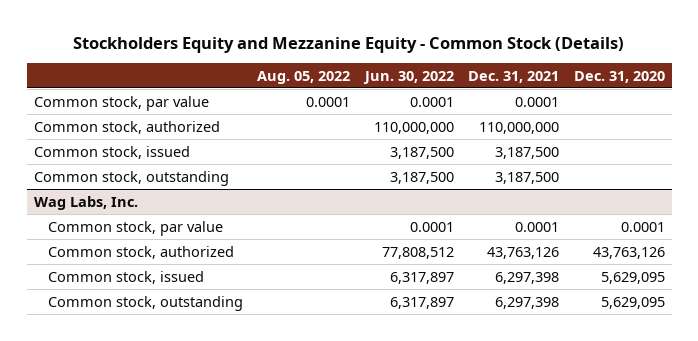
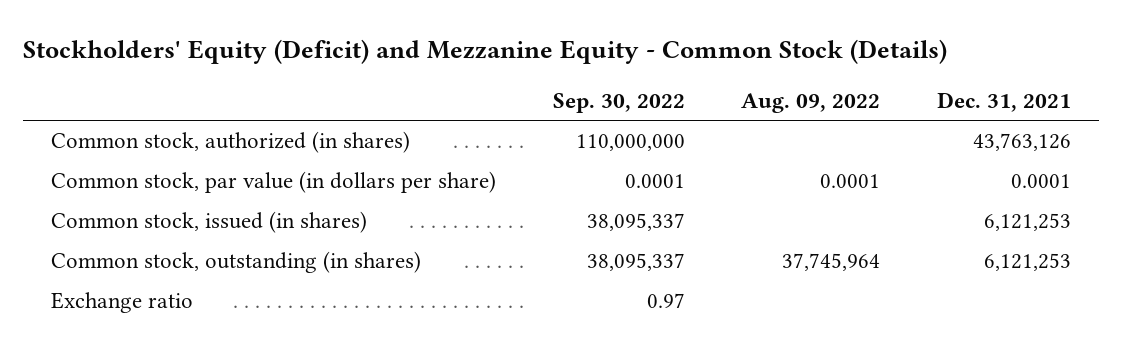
- Stockholders Equity and Mezzanine Equity - Common Stock (Details)
+ Stockholders' Equity (Deficit) and Mezzanine Equity - Common Stock (Details)
- | Aug. 05, 2022 | Jun. 30, 2022 | Dec. 31, 2021 | Dec. 31, 2020
+ | Sep. 30, 2022 | Aug. 09, 2022 | Dec. 31, 2021
- Common stock, par value | 0.0001 | 0.0001 | 0.0001 |
- Common stock, authorized | | 110,000,000 | 110,000,000 |
- Common stock, issued | | 3,187,500 | 3,187,500 |
- Common stock, outstanding | | 3,187,500 | 3,187,500 |
- Wag Labs, Inc.
- Common stock, par value | | 0.0001 | 0.0001 | 0.0001
- Common stock, authorized | | 77,808,512 | 43,763,126 | 43,763,126
- Common stock, issued | | 6,317,897 | 6,297,398 | 5,629,095
- Common stock, outstanding | | 6,317,897 | 6,297,398 | 5,629,095
+ Common stock, authorized (in shares) | 110,000,000 | | 43,763,126
+ Common stock, par value (in dollars per share) | 0.0001 | 0.0001 | 0.0001
+ Common stock, issued (in shares) | 38,095,337 | | 6,121,253
+ Common stock, outstanding (in shares) | 38,095,337 | 37,745,964 | 6,121,253
+ Exchange ratio | 0.97 | |

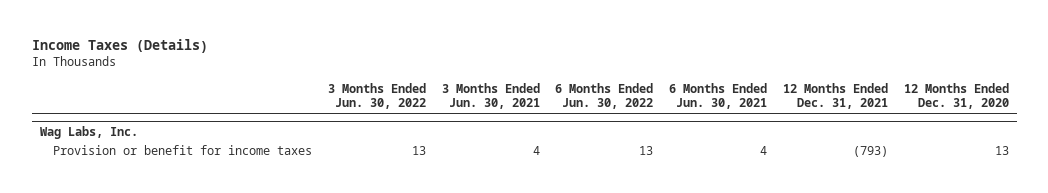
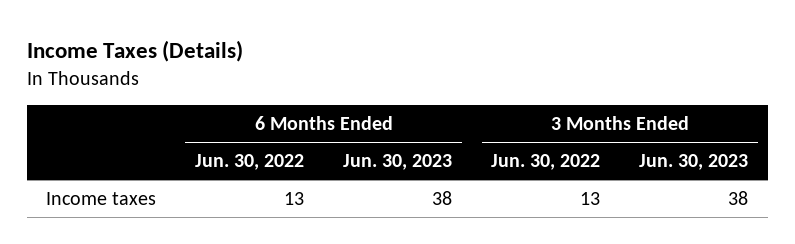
- | 3 Months Ended Jun. 30, 2022 | 3 Months Ended Jun. 30, 2021 | 6 Months Ended Jun. 30, 2022 | 6 Months Ended Jun. 30, 2021 | 12 Months Ended Dec. 31, 2021 | 12 Months Ended Dec. 31, 2020
+ | 6 Months Ended Jun. 30, 2022 | 6 Months Ended Jun. 30, 2023 | 3 Months Ended Jun. 30, 2022 | 3 Months Ended Jun. 30, 2023
- Wag Labs, Inc.
- Provision or benefit for income taxes | 13 | 4 | 13 | 4 | (793) | 13
+ Income taxes | 13 | 38 | 13 | 38

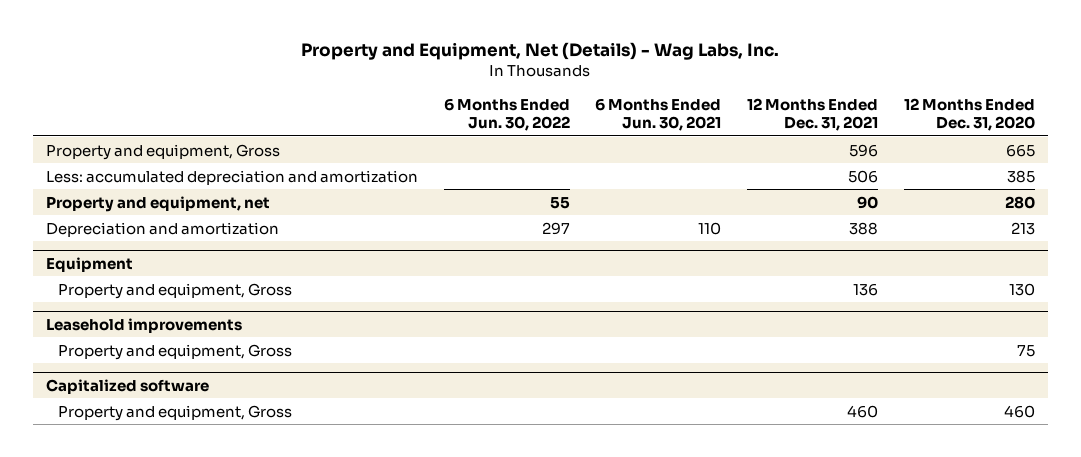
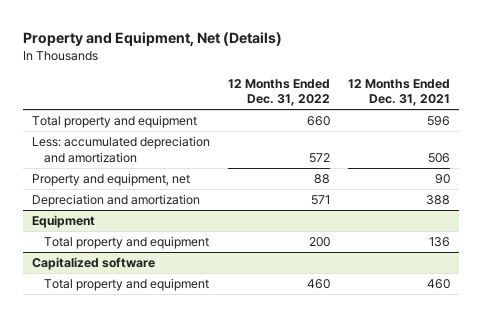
- Property and Equipment, Net (Details) - Wag Labs, Inc.
+ Property and Equipment, Net (Details)
- | 6 Months Ended Jun. 30, 2022 | 6 Months Ended Jun. 30, 2021 | 12 Months Ended Dec. 31, 2021 | 12 Months Ended Dec. 31, 2020
+ | 12 Months Ended Dec. 31, 2022 | 12 Months Ended Dec. 31, 2021
- Property and equipment, Gross | | | 596 | 665
+ Total property and equipment | 660 | 596
@ Equipment
- Property and equipment, Gross | | | 136 | 130
- Leasehold improvements
- Property and equipment, Gross | | | | 75
@ Equipment
+ Total property and equipment | 200 | 136
@ Capitalized software
- Property and equipment, Gross | | | 460 | 460
+ Total property and equipment | 460 | 460

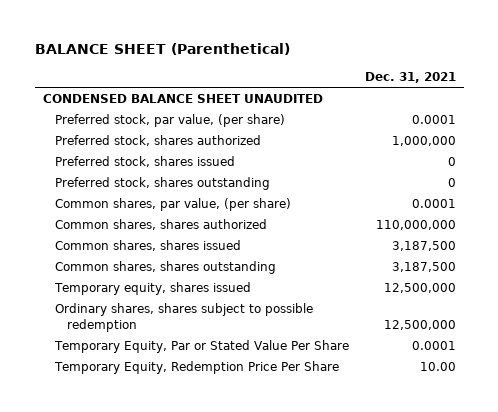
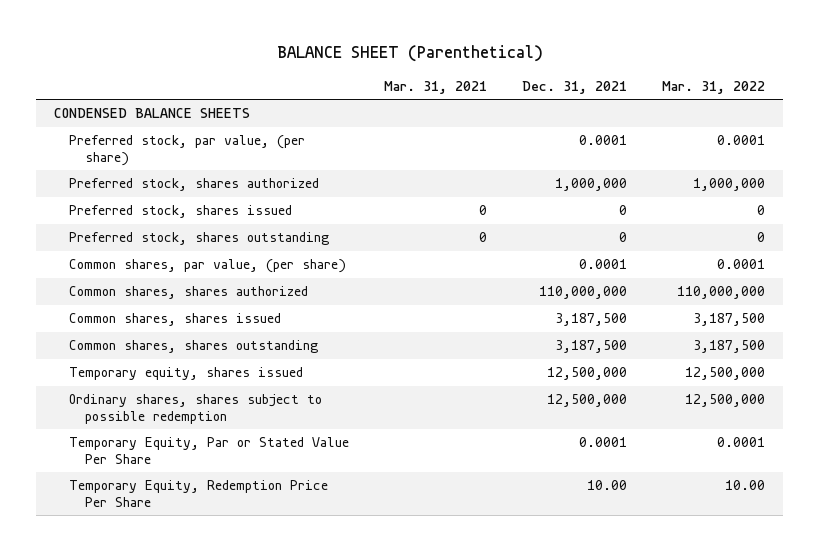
- | Dec. 31, 2021
+ | Mar. 31, 2021 | Dec. 31, 2021 | Mar. 31, 2022
- CONDENSED BALANCE SHEET UNAUDITED
+ CONDENSED BALANCE SHEETS

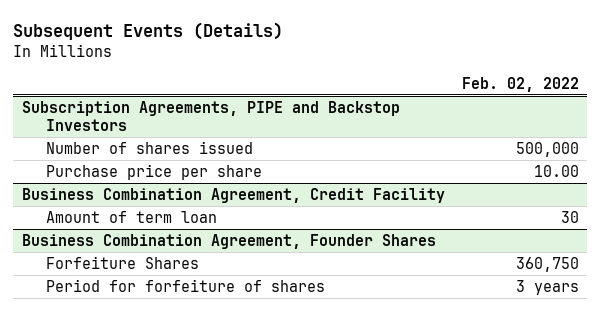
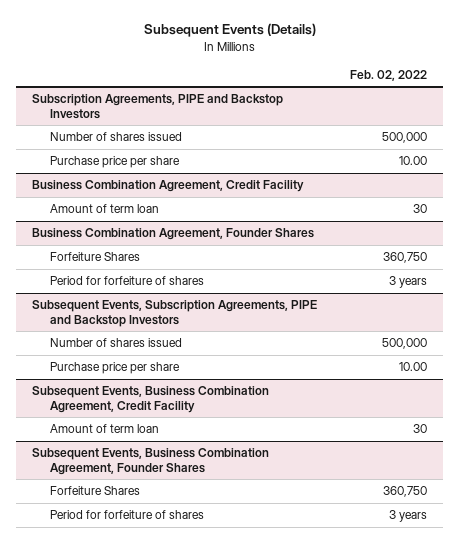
+ Subsequent Events, Subscription Agreements, PIPE and Backstop Investors
+ Number of shares issued | 500,000
+ Purchase price per share | 10.00
+ Subsequent Events, Business Combination Agreement, Credit Facility
+ Amount of term loan | 30
+ Subsequent Events, Business Combination Agreement, Founder Shares
+ Forfeiture Shares | 360,750
+ Period for forfeiture of shares | 3 years

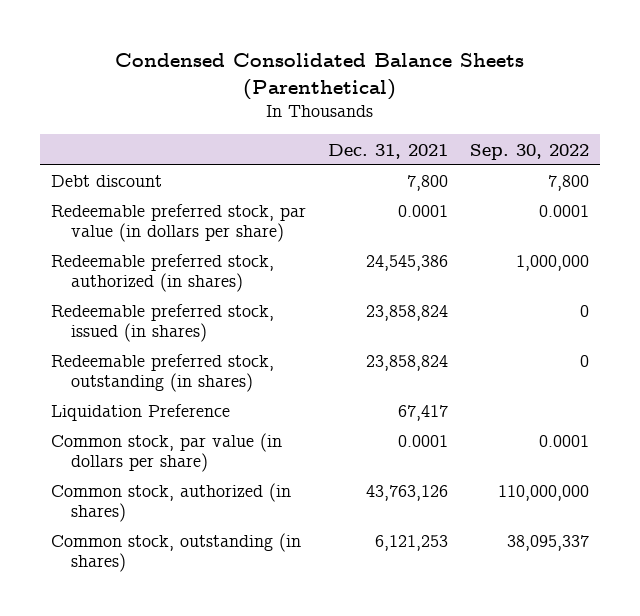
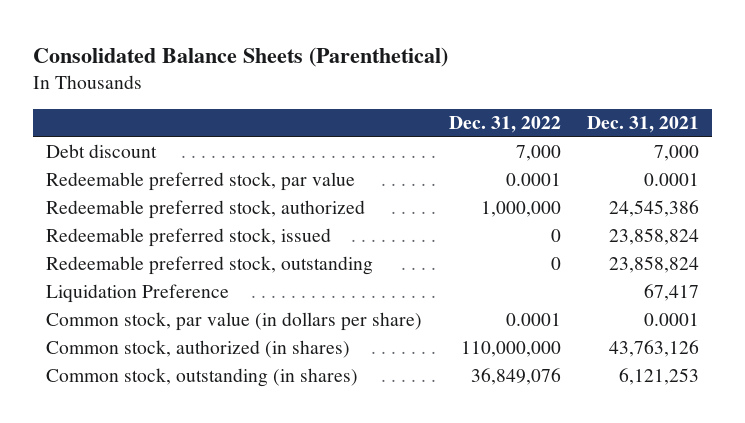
- Condensed Consolidated Balance Sheets (Parenthetical)
+ Consolidated Balance Sheets (Parenthetical)
- | Dec. 31, 2021 | Sep. 30, 2022
+ | Dec. 31, 2022 | Dec. 31, 2021
- Debt discount | 7,800 | 7,800
- Redeemable preferred stock, par value (in dollars per share) | 0.0001 | 0.0001
- Redeemable preferred stock, authorized (in shares) | 24,545,386 | 1,000,000
- Redeemable preferred stock, issued (in shares) | 23,858,824 | 0
- Redeemable preferred stock, outstanding (in shares) | 23,858,824 | 0
+ Debt discount | 7,000 | 7,000
+ Redeemable preferred stock, par value | 0.0001 | 0.0001
+ Redeemable preferred stock, authorized | 1,000,000 | 24,545,386
+ Redeemable preferred stock, issued | 0 | 23,858,824
+ Redeemable preferred stock, outstanding | 0 | 23,858,824

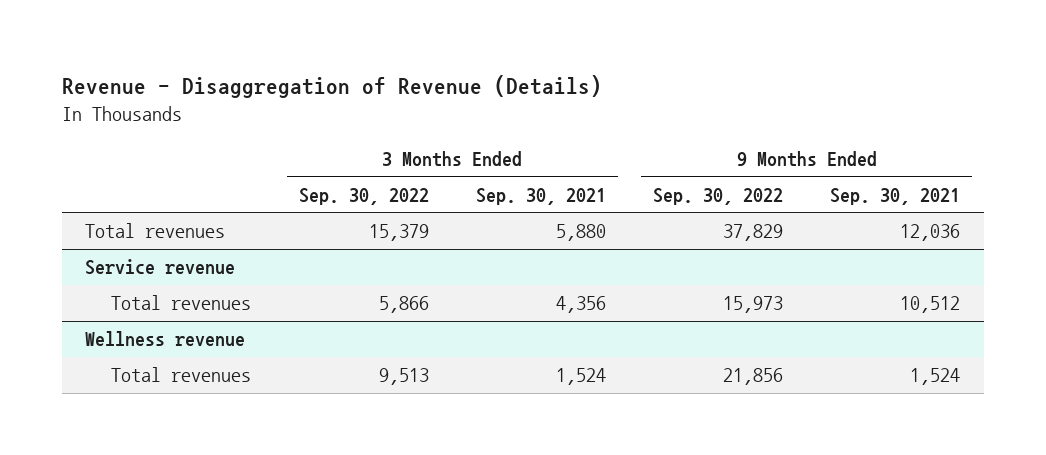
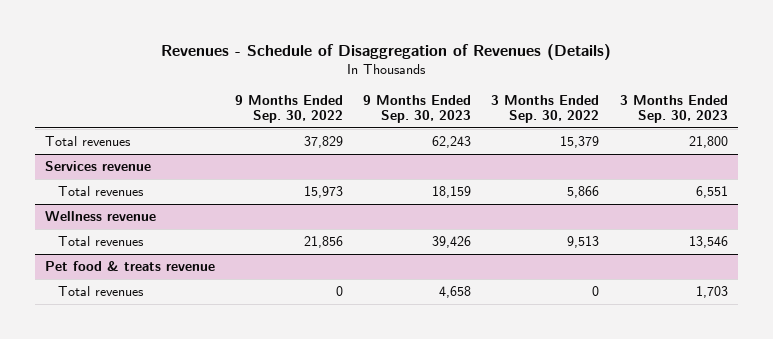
- Revenue - Disaggregation of Revenue (Details)
+ Revenues - Schedule of Disaggregation of Revenues (Details)
- | 3 Months Ended Sep. 30, 2022 | 3 Months Ended Sep. 30, 2021 | 9 Months Ended Sep. 30, 2022 | 9 Months Ended Sep. 30, 2021
+ | 9 Months Ended Sep. 30, 2022 | 9 Months Ended Sep. 30, 2023 | 3 Months Ended Sep. 30, 2022 | 3 Months Ended Sep. 30, 2023
- Service revenue
+ Services revenue
+ Pet food & treats revenue
+ Total revenues | 0 | 4,658 | 0 | 1,703

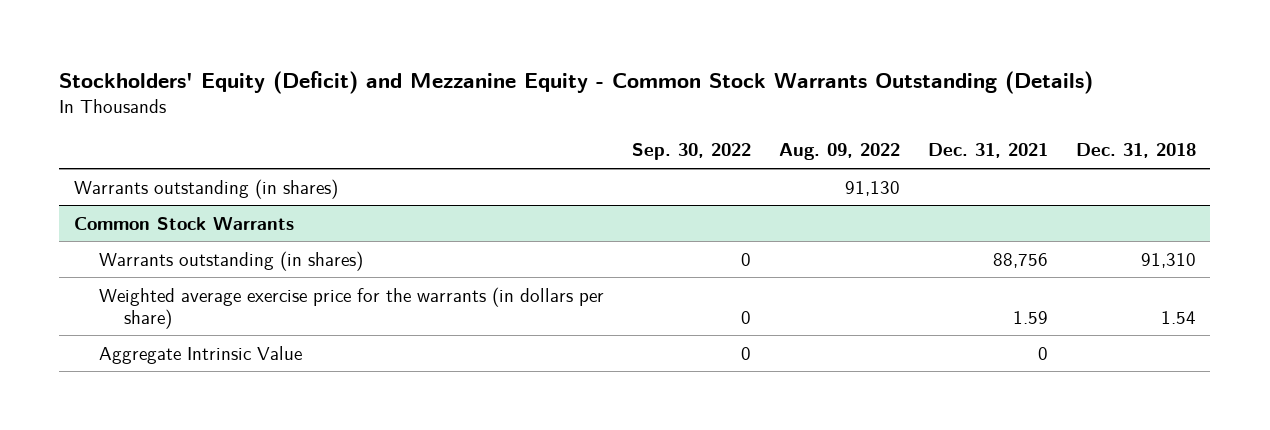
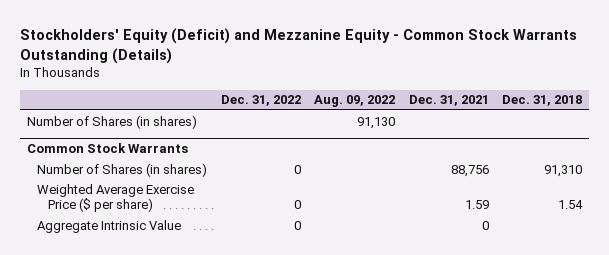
- | Sep. 30, 2022 | Aug. 09, 2022 | Dec. 31, 2021 | Dec. 31, 2018
+ | Dec. 31, 2022 | Aug. 09, 2022 | Dec. 31, 2021 | Dec. 31, 2018
- Warrants outstanding (in shares) | | 91,130 | |
+ Number of Shares (in shares) | | 91,130 | |
@ Common Stock Warrants
- Warrants outstanding (in shares) | 0 | | 88,756 | 91,310
- Weighted average exercise price for the warrants (in dollars per share) | 0 | | 1.59 | 1.54
+ Number of Shares (in shares) | 0 | | 88,756 | 91,310
+ Weighted Average Exercise Price ($ per share) | 0 | | 1.59 | 1.54

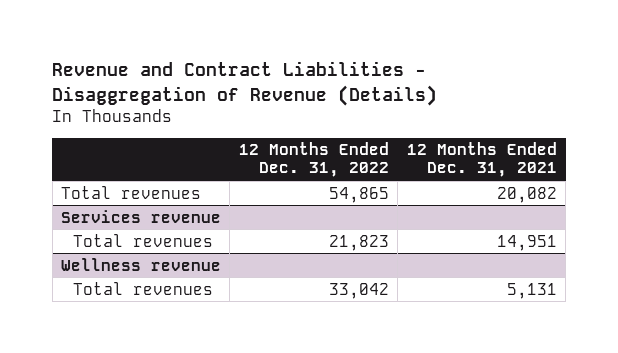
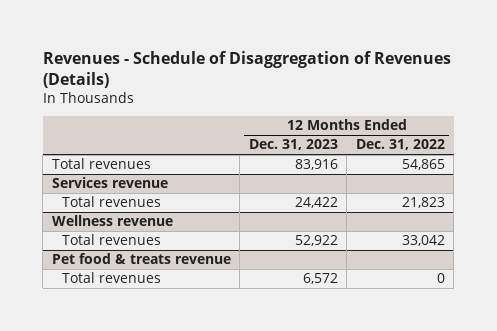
- Revenue and Contract Liabilities - Disaggregation of Revenue (Details)
+ Revenues - Schedule of Disaggregation of Revenues (Details)
- | 12 Months Ended Dec. 31, 2022 | 12 Months Ended Dec. 31, 2021
+ | 12 Months Ended Dec. 31, 2023 | 12 Months Ended Dec. 31, 2022
+ Pet food & treats revenue
+ Total revenues | 6,572 | 0

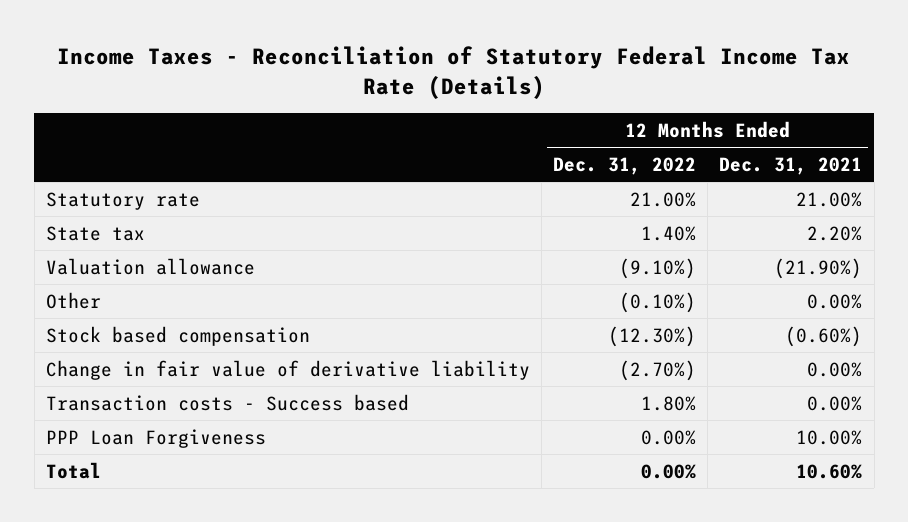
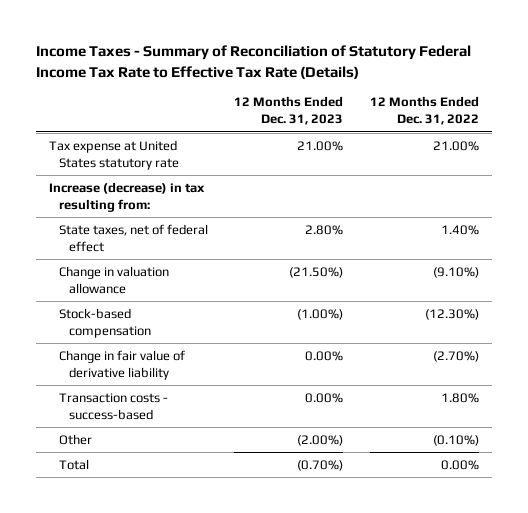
- Income Taxes - Reconciliation of Statutory Federal Income Tax Rate (Details)
+ Income Taxes - Summary of Reconciliation of Statutory Federal Income Tax Rate to Effective Tax Rate (Details)
- | 12 Months Ended Dec. 31, 2022 | 12 Months Ended Dec. 31, 2021
+ | 12 Months Ended Dec. 31, 2023 | 12 Months Ended Dec. 31, 2022
- Statutory rate | 21.00% | 21.00%
- State tax | 1.40% | 2.20%
- Valuation allowance | (9.10%) | (21.90%)
- Stock based compensation | (12.30%) | (0.60%)
+ Tax expense at United States statutory rate | 21.00% | 21.00%
+ Increase (decrease) in tax resulting from:
+ State taxes, net of federal effect | 2.80% | 1.40%
+ Change in valuation allowance | (21.50%) | (9.10%)
+ Stock-based compensation | (1.00%) | (12.30%)
- Transaction costs - Success based | 1.80% | 0.00%
- PPP Loan Forgiveness | 0.00% | 10.00%
+ Transaction costs - success-based | 0.00% | 1.80%
moved down: Other | (2.00%) | (0.10%)

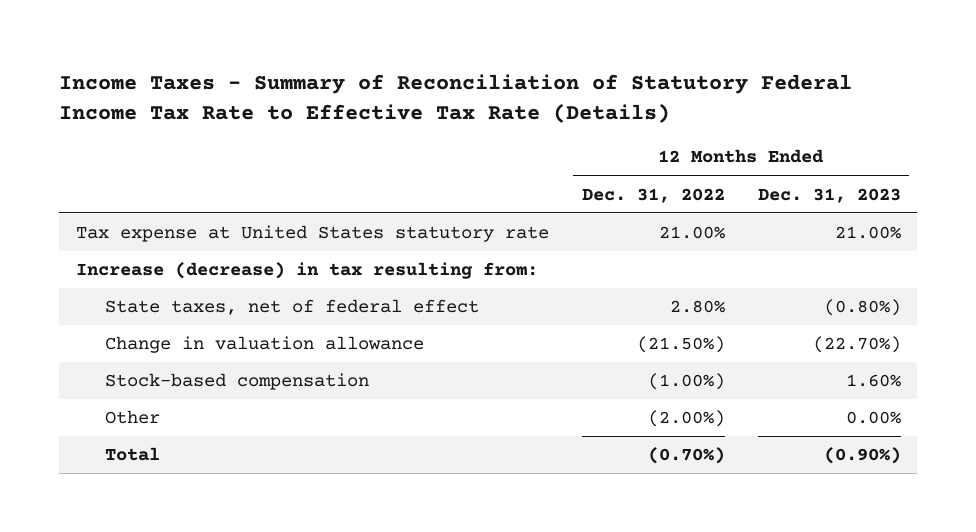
- | 12 Months Ended Dec. 31, 2023 | 12 Months Ended Dec. 31, 2022
+ | 12 Months Ended Dec. 31, 2022 | 12 Months Ended Dec. 31, 2023
- State taxes, net of federal effect | 2.80% | 1.40%
- Change in valuation allowance | (21.50%) | (9.10%)
- Stock-based compensation | (1.00%) | (12.30%)
- Change in fair value of derivative liability | 0.00% | (2.70%)
- Transaction costs - success-based | 0.00% | 1.80%
- Other | (2.00%) | (0.10%)
- Total | (0.70%) | 0.00%
+ State taxes, net of federal effect | 2.80% | (0.80%)
+ Change in valuation allowance | (21.50%) | (22.70%)
+ Stock-based compensation | (1.00%) | 1.60%
+ Other | (2.00%) | 0.00%
+ Total | (0.70%) | (0.90%)

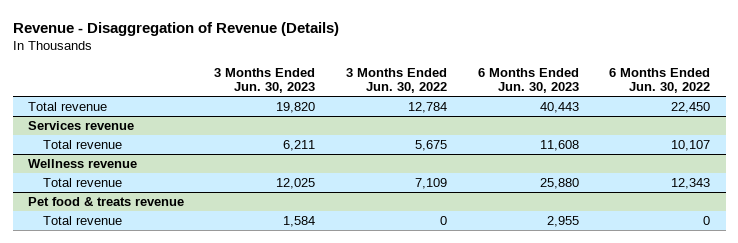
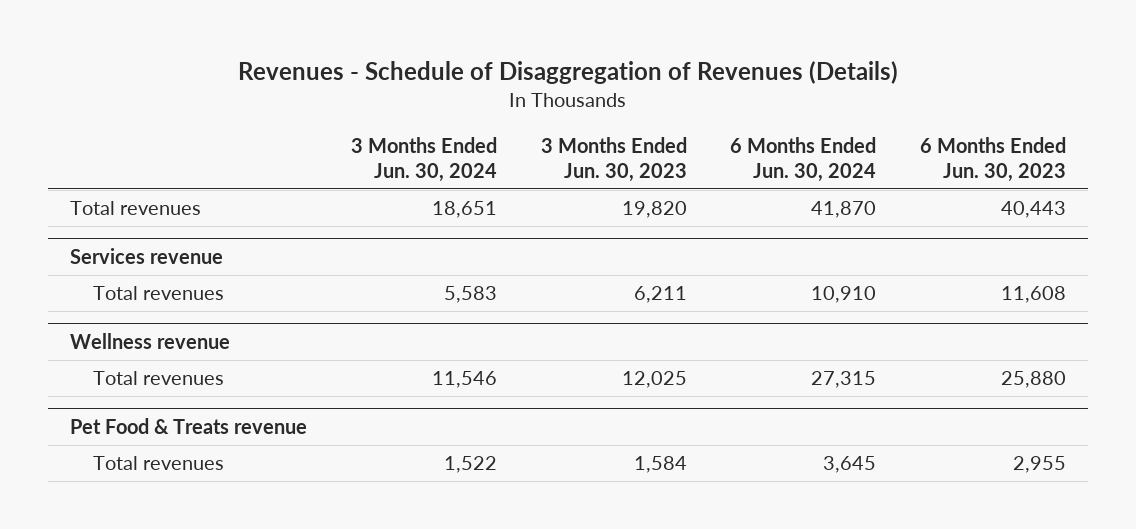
- Revenue - Disaggregation of Revenue (Details)
+ Revenues - Schedule of Disaggregation of Revenues (Details)
- | 3 Months Ended Jun. 30, 2023 | 3 Months Ended Jun. 30, 2022 | 6 Months Ended Jun. 30, 2023 | 6 Months Ended Jun. 30, 2022
+ | 3 Months Ended Jun. 30, 2024 | 3 Months Ended Jun. 30, 2023 | 6 Months Ended Jun. 30, 2024 | 6 Months Ended Jun. 30, 2023
- Total revenue | 19,820 | 12,784 | 40,443 | 22,450
+ Total revenues | 18,651 | 19,820 | 41,870 | 40,443
@ Services revenue
- Total revenue | 6,211 | 5,675 | 11,608 | 10,107
+ Total revenues | 5,583 | 6,211 | 10,910 | 11,608
@ Wellness revenue
- Total revenue | 12,025 | 7,109 | 25,880 | 12,343
- Pet food & treats revenue
- Total revenue | 1,584 | 0 | 2,955 | 0
@ Wellness revenue
+ Total revenues | 11,546 | 12,025 | 27,315 | 25,880
+ Pet Food & Treats revenue
+ Total revenues | 1,522 | 1,584 | 3,645 | 2,955

